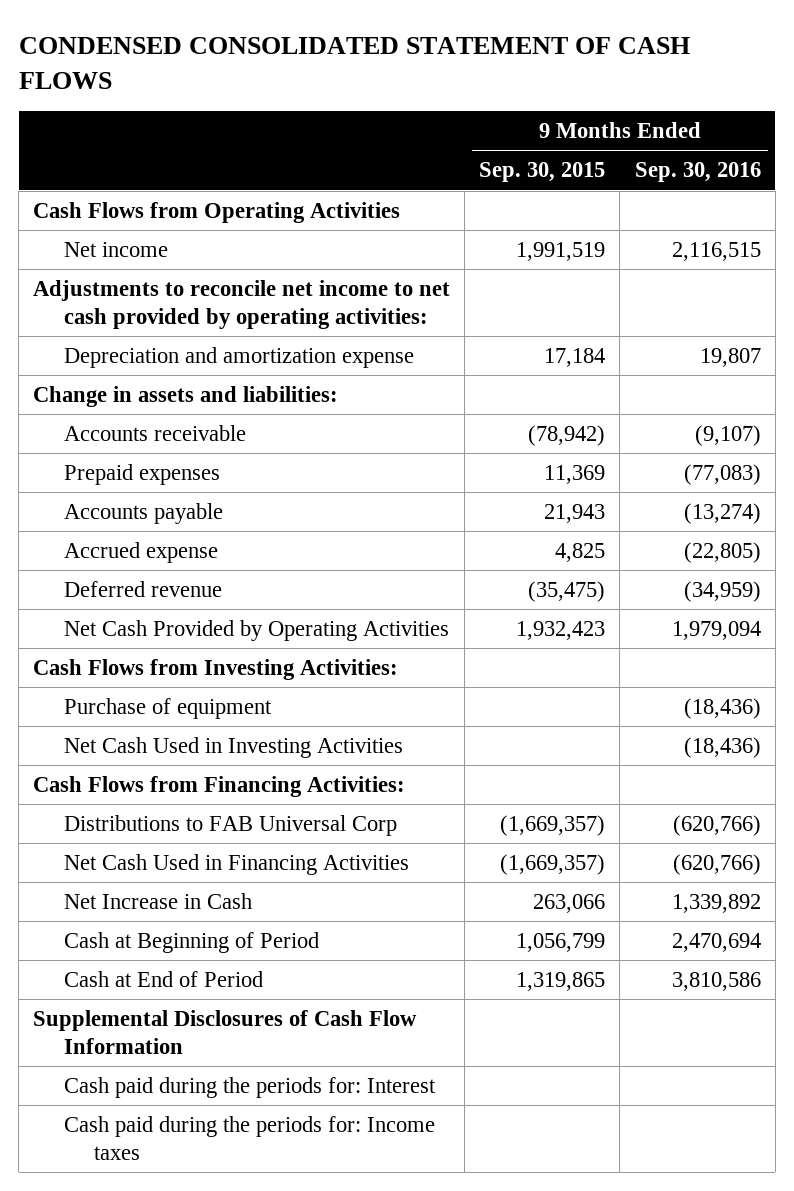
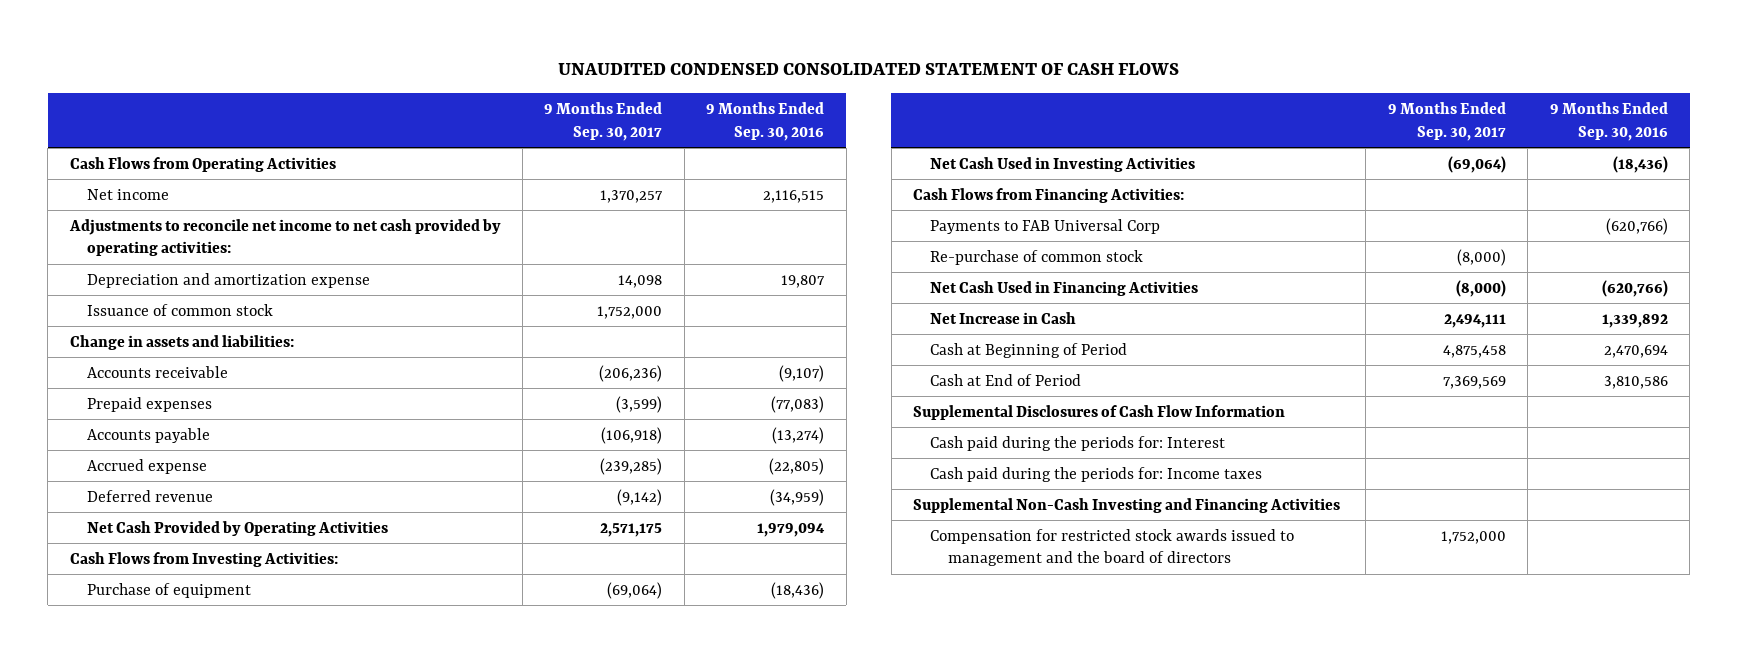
- CONDENSED CONSOLIDATED STATEMENT OF CASH FLOWS
+ UNAUDITED CONDENSED CONSOLIDATED STATEMENT OF CASH FLOWS
- | 9 Months Ended Sep. 30, 2015 | 9 Months Ended Sep. 30, 2016
+ | 9 Months Ended Sep. 30, 2017 | 9 Months Ended Sep. 30, 2016
+ Issuance of common stock | 1,752,000 |
- Distributions to FAB Universal Corp | (1,669,357) | (620,766)
+ Payments to FAB Universal Corp | | (620,766)
+ Re-purchase of common stock | (8,000) |
+ Supplemental Non-Cash Investing and Financing Activities
+ Compensation for restricted stock awards issued to management and the board of directors | 1,752,000 |

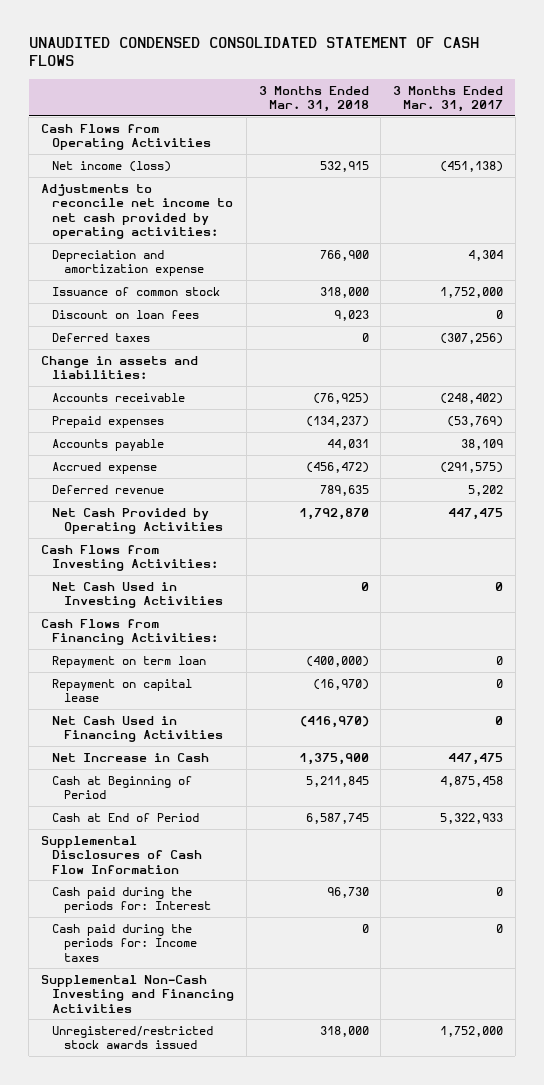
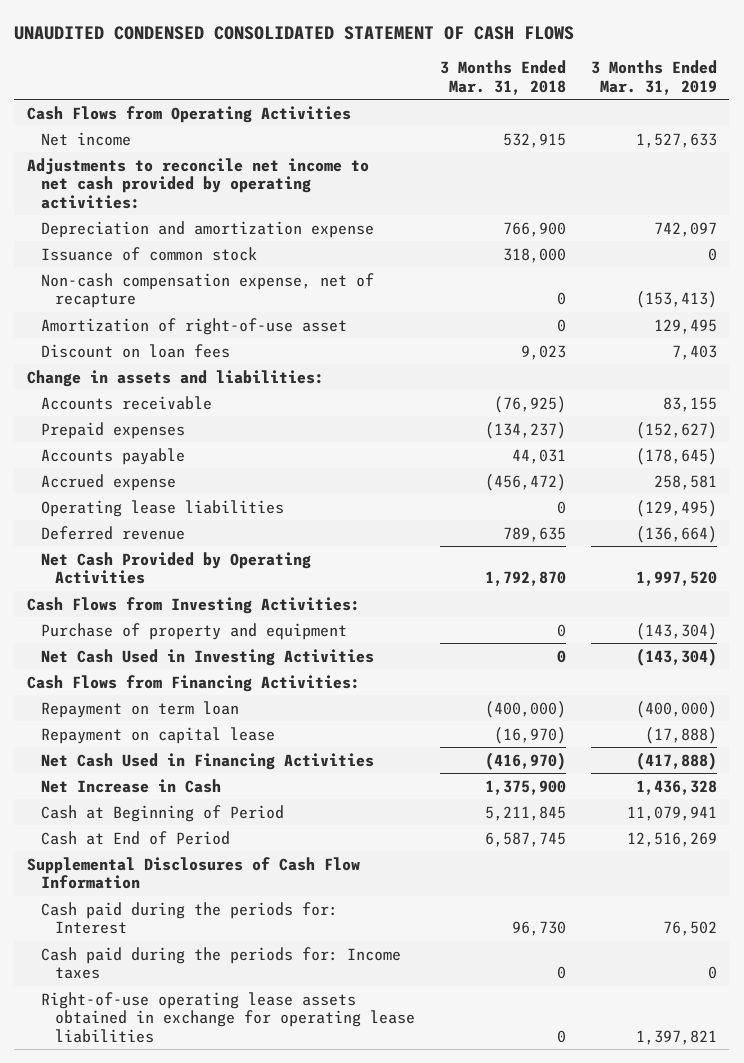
- | 3 Months Ended Mar. 31, 2018 | 3 Months Ended Mar. 31, 2017
+ | 3 Months Ended Mar. 31, 2018 | 3 Months Ended Mar. 31, 2019
- Net income (loss) | 532,915 | (451,138)
+ Net income | 532,915 | 1,527,633
+ Non-cash compensation expense, net of recapture | 0 | (153,413)
+ Amortization of right-of-use asset | 0 | 129,495
- Deferred taxes | 0 | (307,256)
+ Operating lease liabilities | 0 | (129,495)
+ Purchase of property and equipment | 0 | (143,304)
- Supplemental Non-Cash Investing and Financing Activities
- Unregistered/restricted stock awards issued | 318,000 | 1,752,000
+ Right-of-use operating lease assets obtained in exchange for operating lease liabilities | 0 | 1,397,821

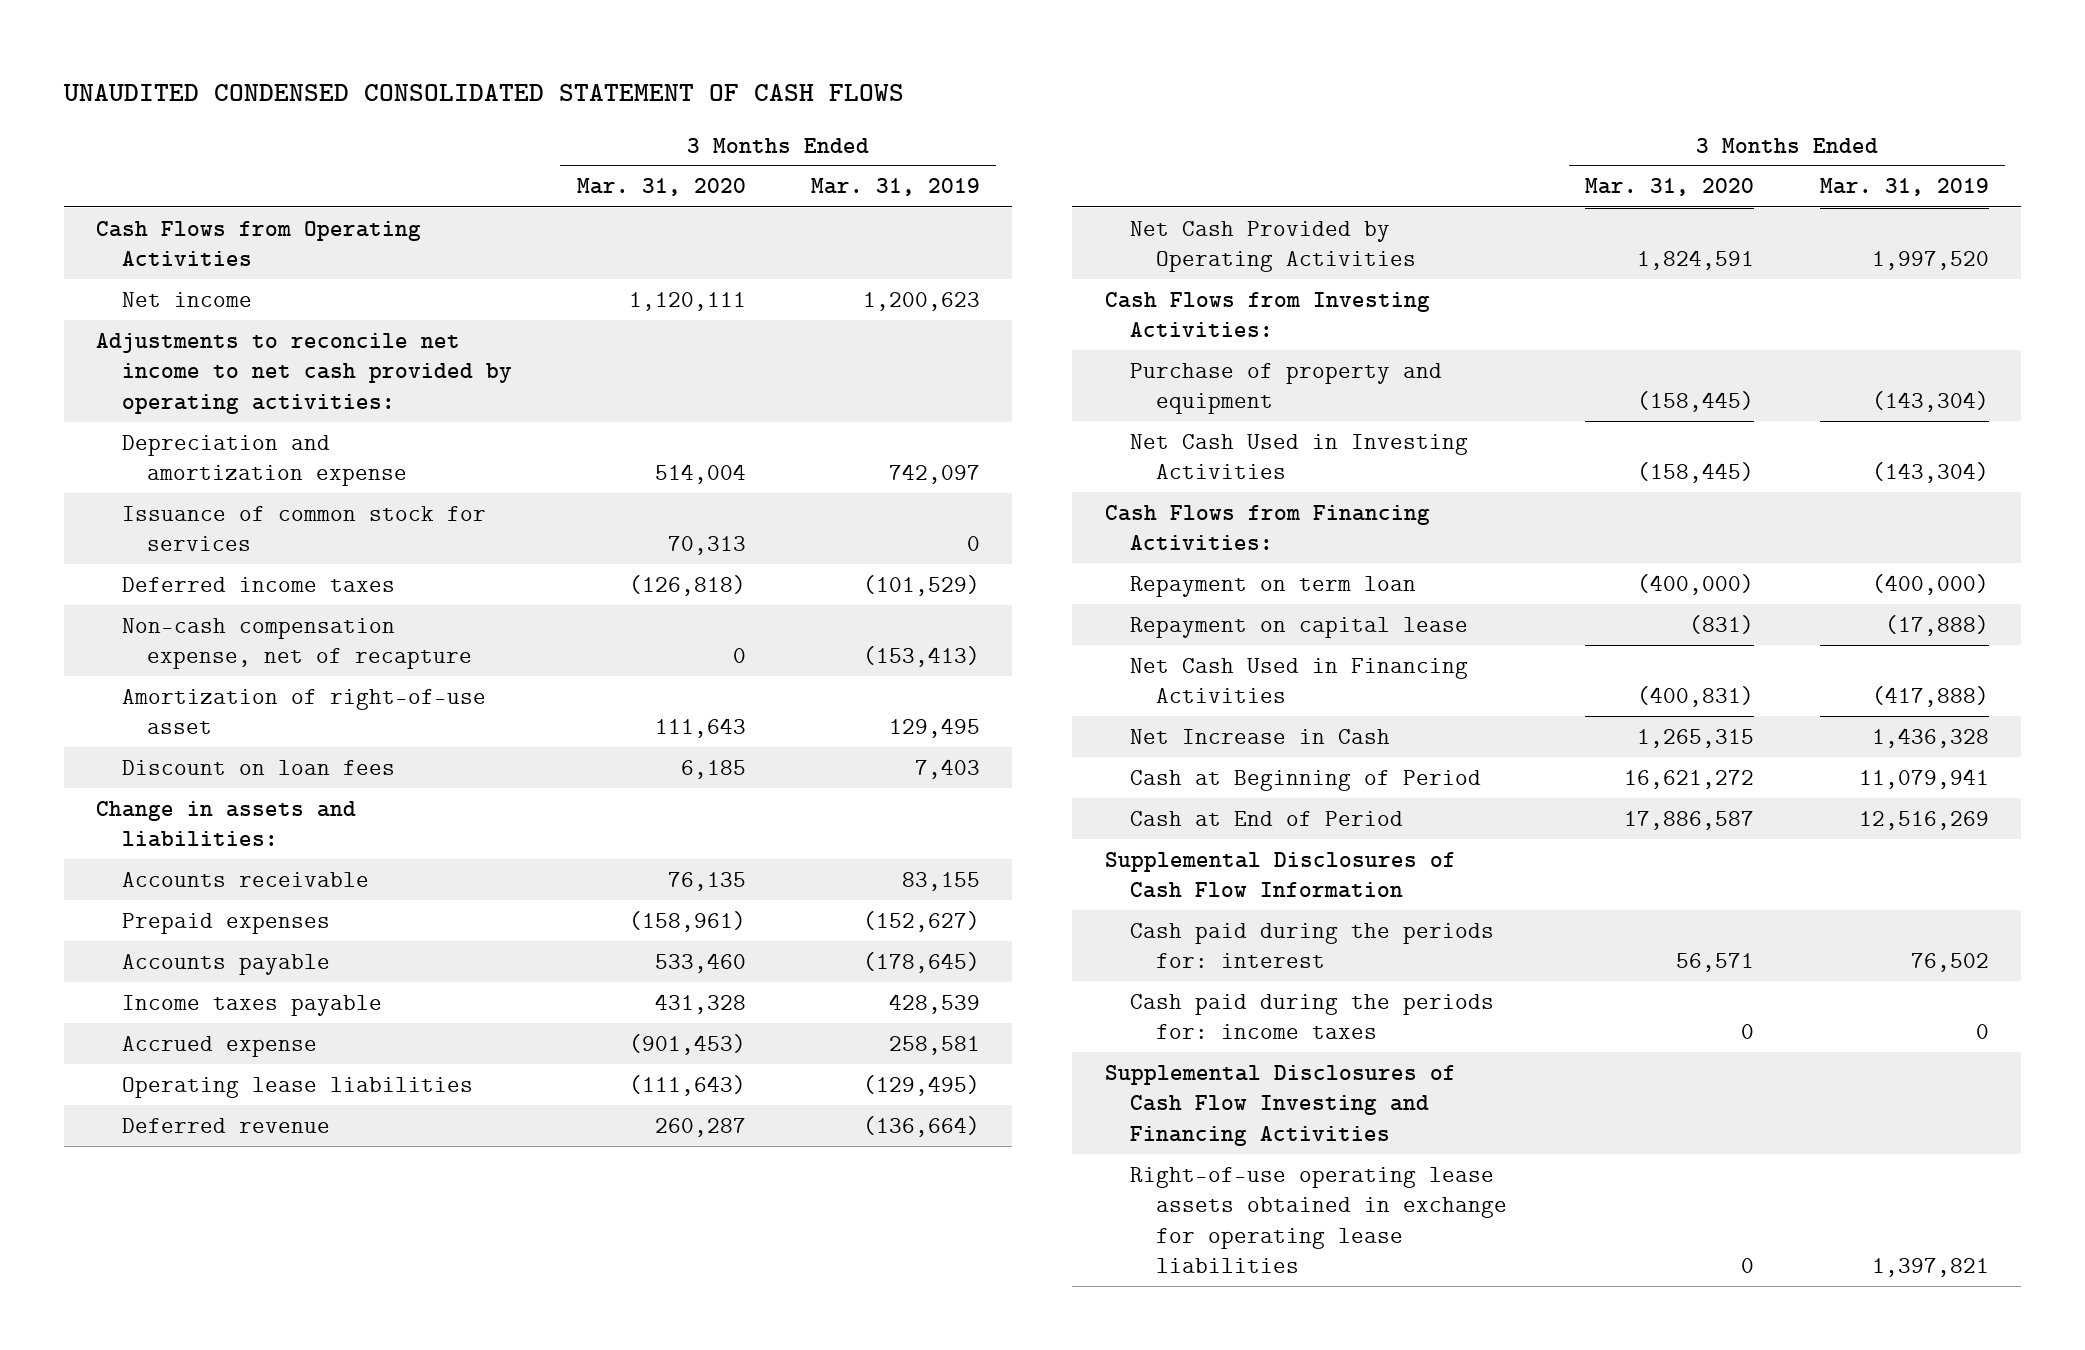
- | 3 Months Ended Mar. 31, 2018 | 3 Months Ended Mar. 31, 2019
+ | 3 Months Ended Mar. 31, 2020 | 3 Months Ended Mar. 31, 2019
- Net income | 532,915 | 1,527,633
+ Net income | 1,120,111 | 1,200,623
- Issuance of common stock | 318,000 | 0
+ Issuance of common stock for services | 70,313 | 0
+ Deferred income taxes | (126,818) | (101,529)
+ Income taxes payable | 431,328 | 428,539
- Cash paid during the periods for: Interest | 96,730 | 76,502
- Cash paid during the periods for: Income taxes | 0 | 0
+ Cash paid during the periods for: interest | 56,571 | 76,502
+ Cash paid during the periods for: income taxes | 0 | 0
+ Supplemental Disclosures of Cash Flow Investing and Financing Activities

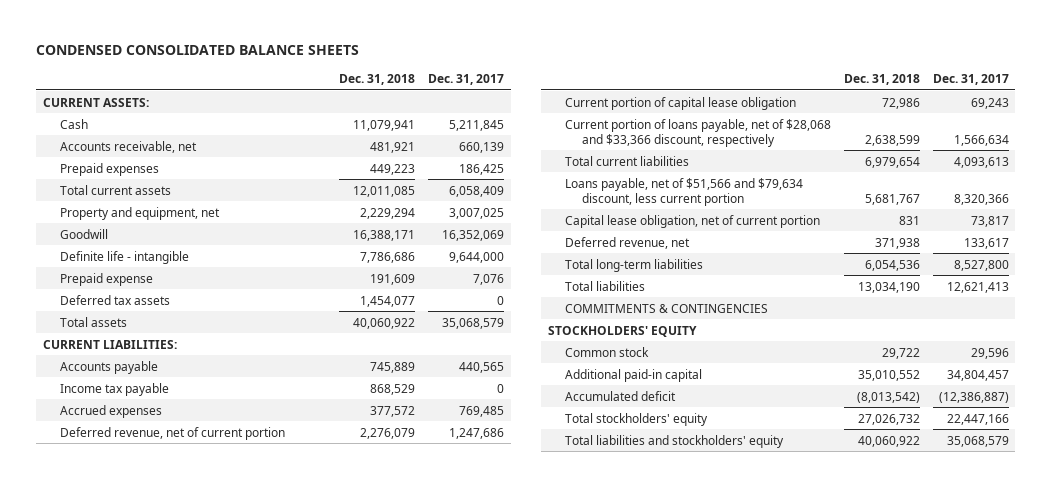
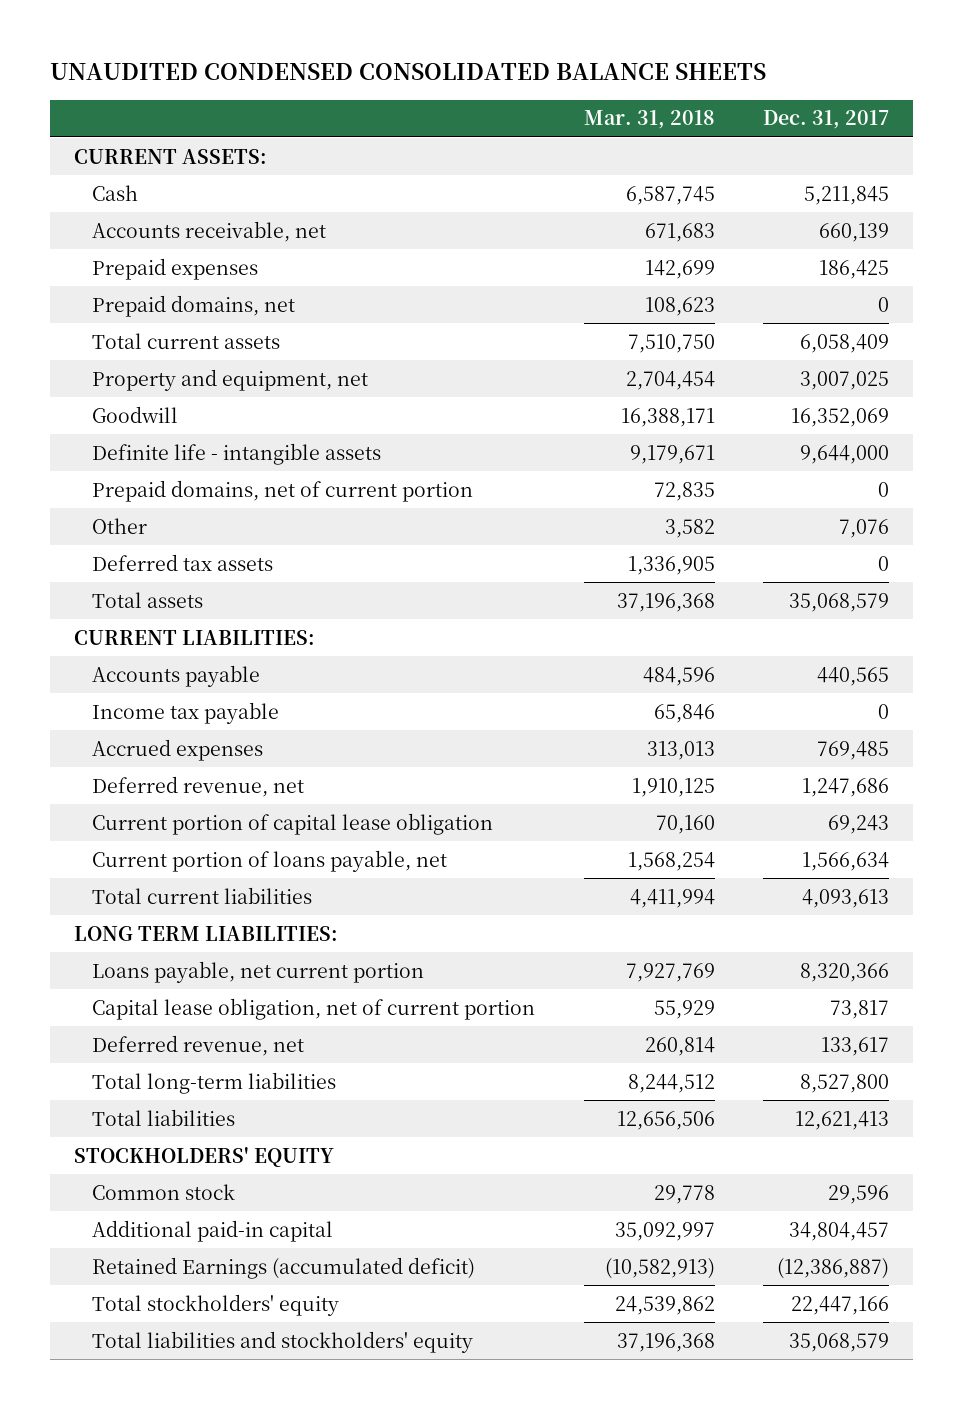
- CONDENSED CONSOLIDATED BALANCE SHEETS
+ UNAUDITED CONDENSED CONSOLIDATED BALANCE SHEETS
- | Dec. 31, 2018 | Dec. 31, 2017
+ | Mar. 31, 2018 | Dec. 31, 2017
+ Prepaid domains, net | 108,623 | 0
- Definite life - intangible | 7,786,686 | 9,644,000
- Prepaid expense | 191,609 | 7,076
+ Definite life - intangible assets | 9,179,671 | 9,644,000
+ Prepaid domains, net of current portion | 72,835 | 0
+ Other | 3,582 | 7,076
- Deferred revenue, net of current portion | 2,276,079 | 1,247,686
+ Deferred revenue, net | 1,910,125 | 1,247,686
- Current portion of loans payable, net of $28,068 and $33,366 discount, respectively | 2,638,599 | 1,566,634
+ Current portion of loans payable, net | 1,568,254 | 1,566,634
- Loans payable, net of $51,566 and $79,634 discount, less current portion | 5,681,767 | 8,320,366
+ LONG TERM LIABILITIES:
+ Loans payable, net current portion | 7,927,769 | 8,320,366
- COMMITMENTS & CONTINGENCIES
- Accumulated deficit | (8,013,542) | (12,386,887)
+ Retained Earnings (accumulated deficit) | (10,582,913) | (12,386,887)

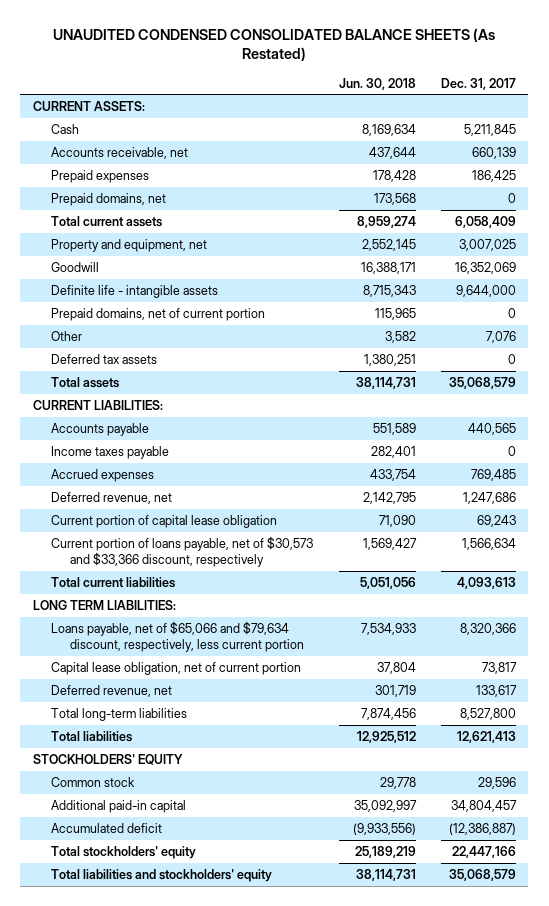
- UNAUDITED CONDENSED CONSOLIDATED BALANCE SHEETS
+ UNAUDITED CONDENSED CONSOLIDATED BALANCE SHEETS (As Restated)
- | Mar. 31, 2018 | Dec. 31, 2017
+ | Jun. 30, 2018 | Dec. 31, 2017
- Income tax payable | 65,846 | 0
+ Income taxes payable | 282,401 | 0
- Current portion of loans payable, net | 1,568,254 | 1,566,634
+ Current portion of loans payable, net of $30,573 and $33,366 discount, respectively | 1,569,427 | 1,566,634
- Loans payable, net current portion | 7,927,769 | 8,320,366
+ Loans payable, net of $65,066 and $79,634 discount, respectively, less current portion | 7,534,933 | 8,320,366
- Retained Earnings (accumulated deficit) | (10,582,913) | (12,386,887)
+ Accumulated deficit | (9,933,556) | (12,386,887)

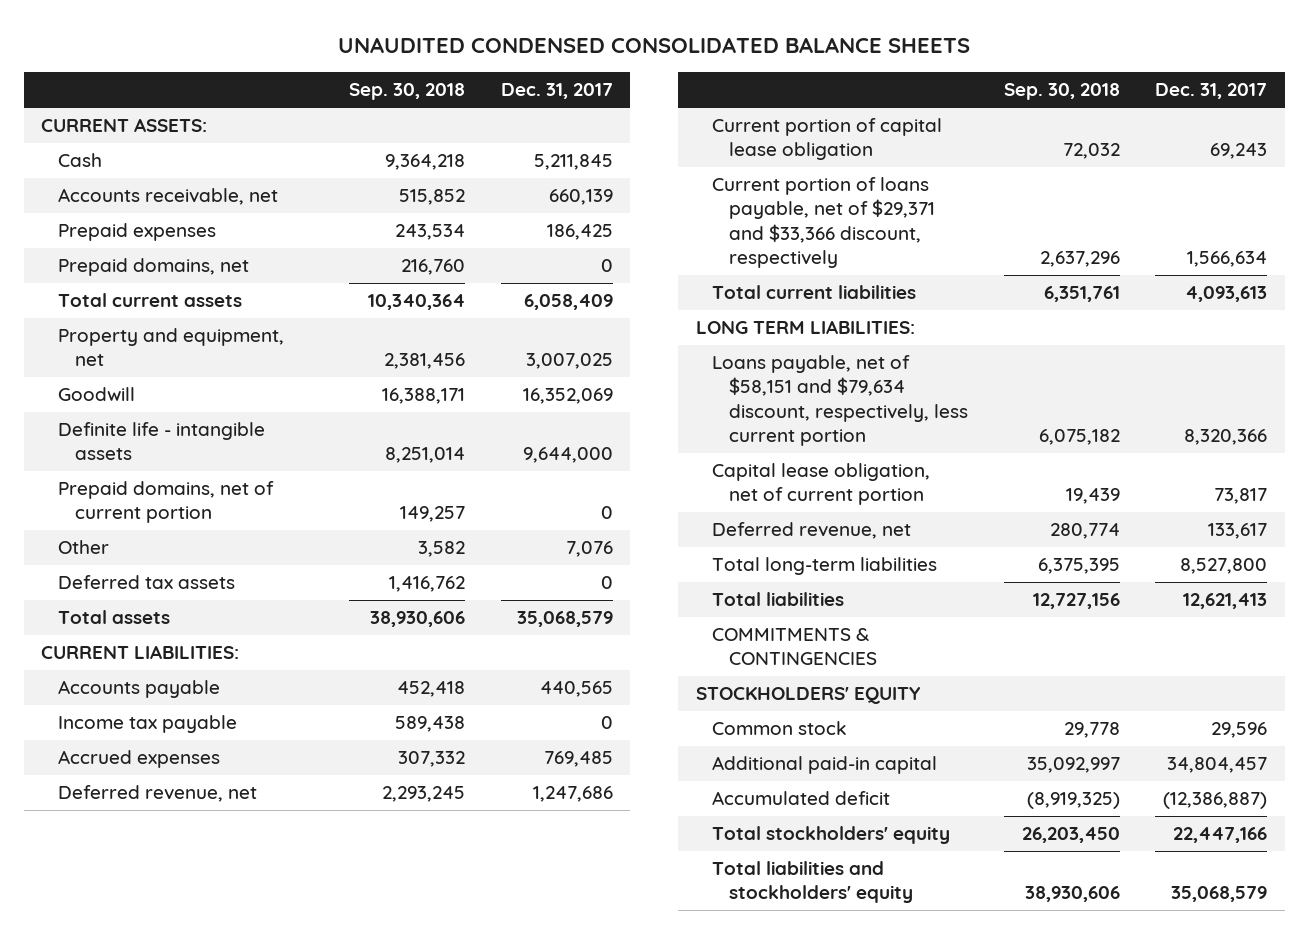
- UNAUDITED CONDENSED CONSOLIDATED BALANCE SHEETS (As Restated)
+ UNAUDITED CONDENSED CONSOLIDATED BALANCE SHEETS
- | Jun. 30, 2018 | Dec. 31, 2017
+ | Sep. 30, 2018 | Dec. 31, 2017
- Income taxes payable | 282,401 | 0
+ Income tax payable | 589,438 | 0
- Current portion of loans payable, net of $30,573 and $33,366 discount, respectively | 1,569,427 | 1,566,634
+ Current portion of loans payable, net of $29,371 and $33,366 discount, respectively | 2,637,296 | 1,566,634
- Loans payable, net of $65,066 and $79,634 discount, respectively, less current portion | 7,534,933 | 8,320,366
+ Loans payable, net of $58,151 and $79,634 discount, respectively, less current portion | 6,075,182 | 8,320,366
+ COMMITMENTS & CONTINGENCIES

